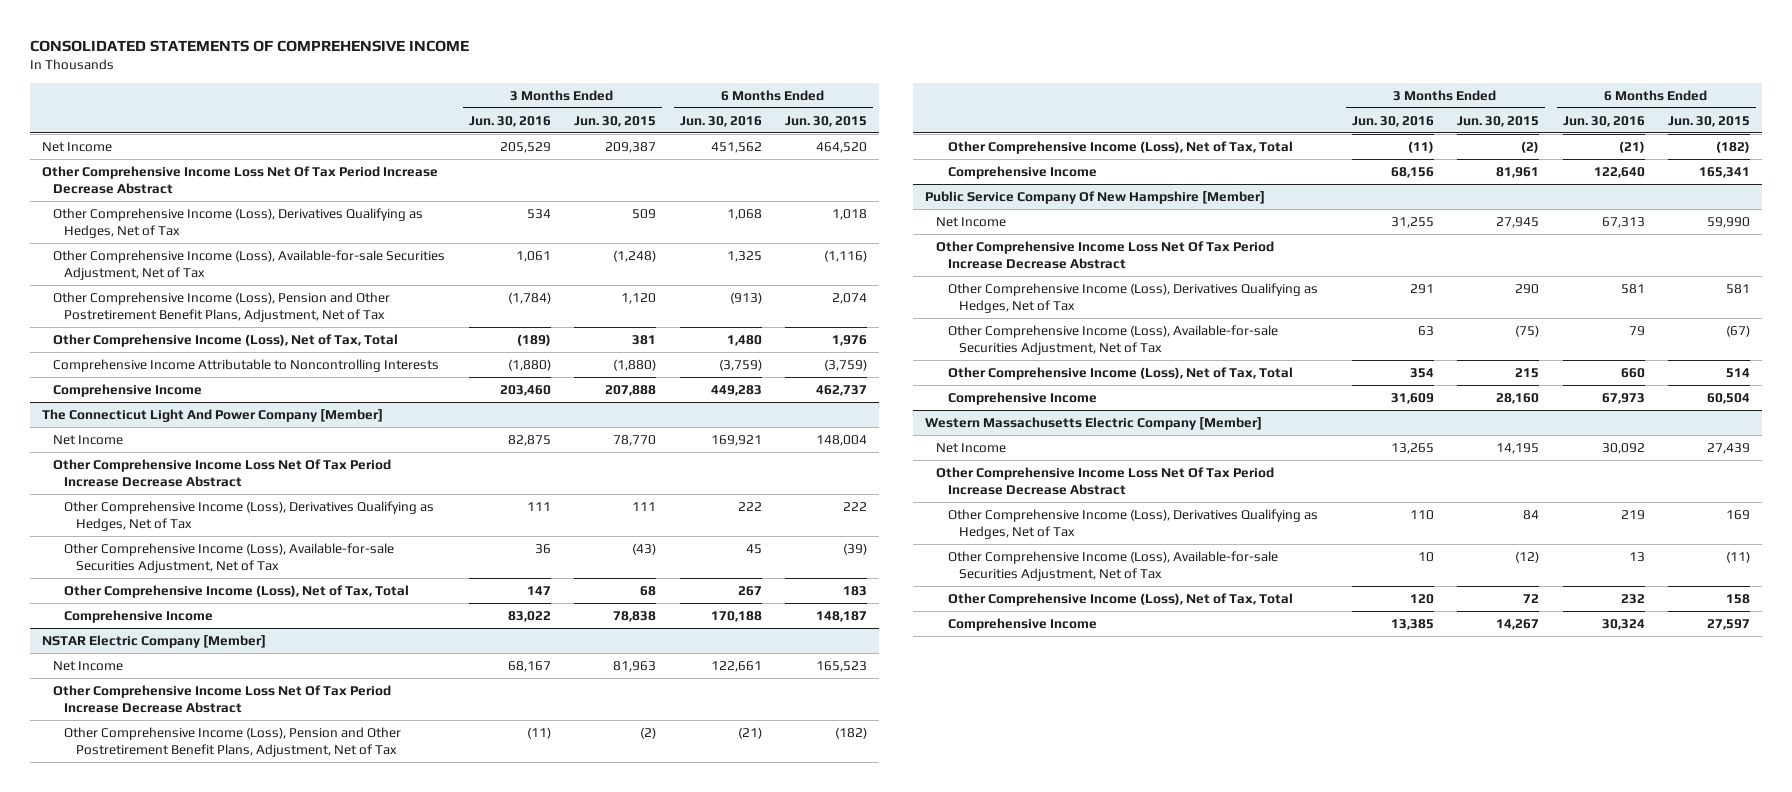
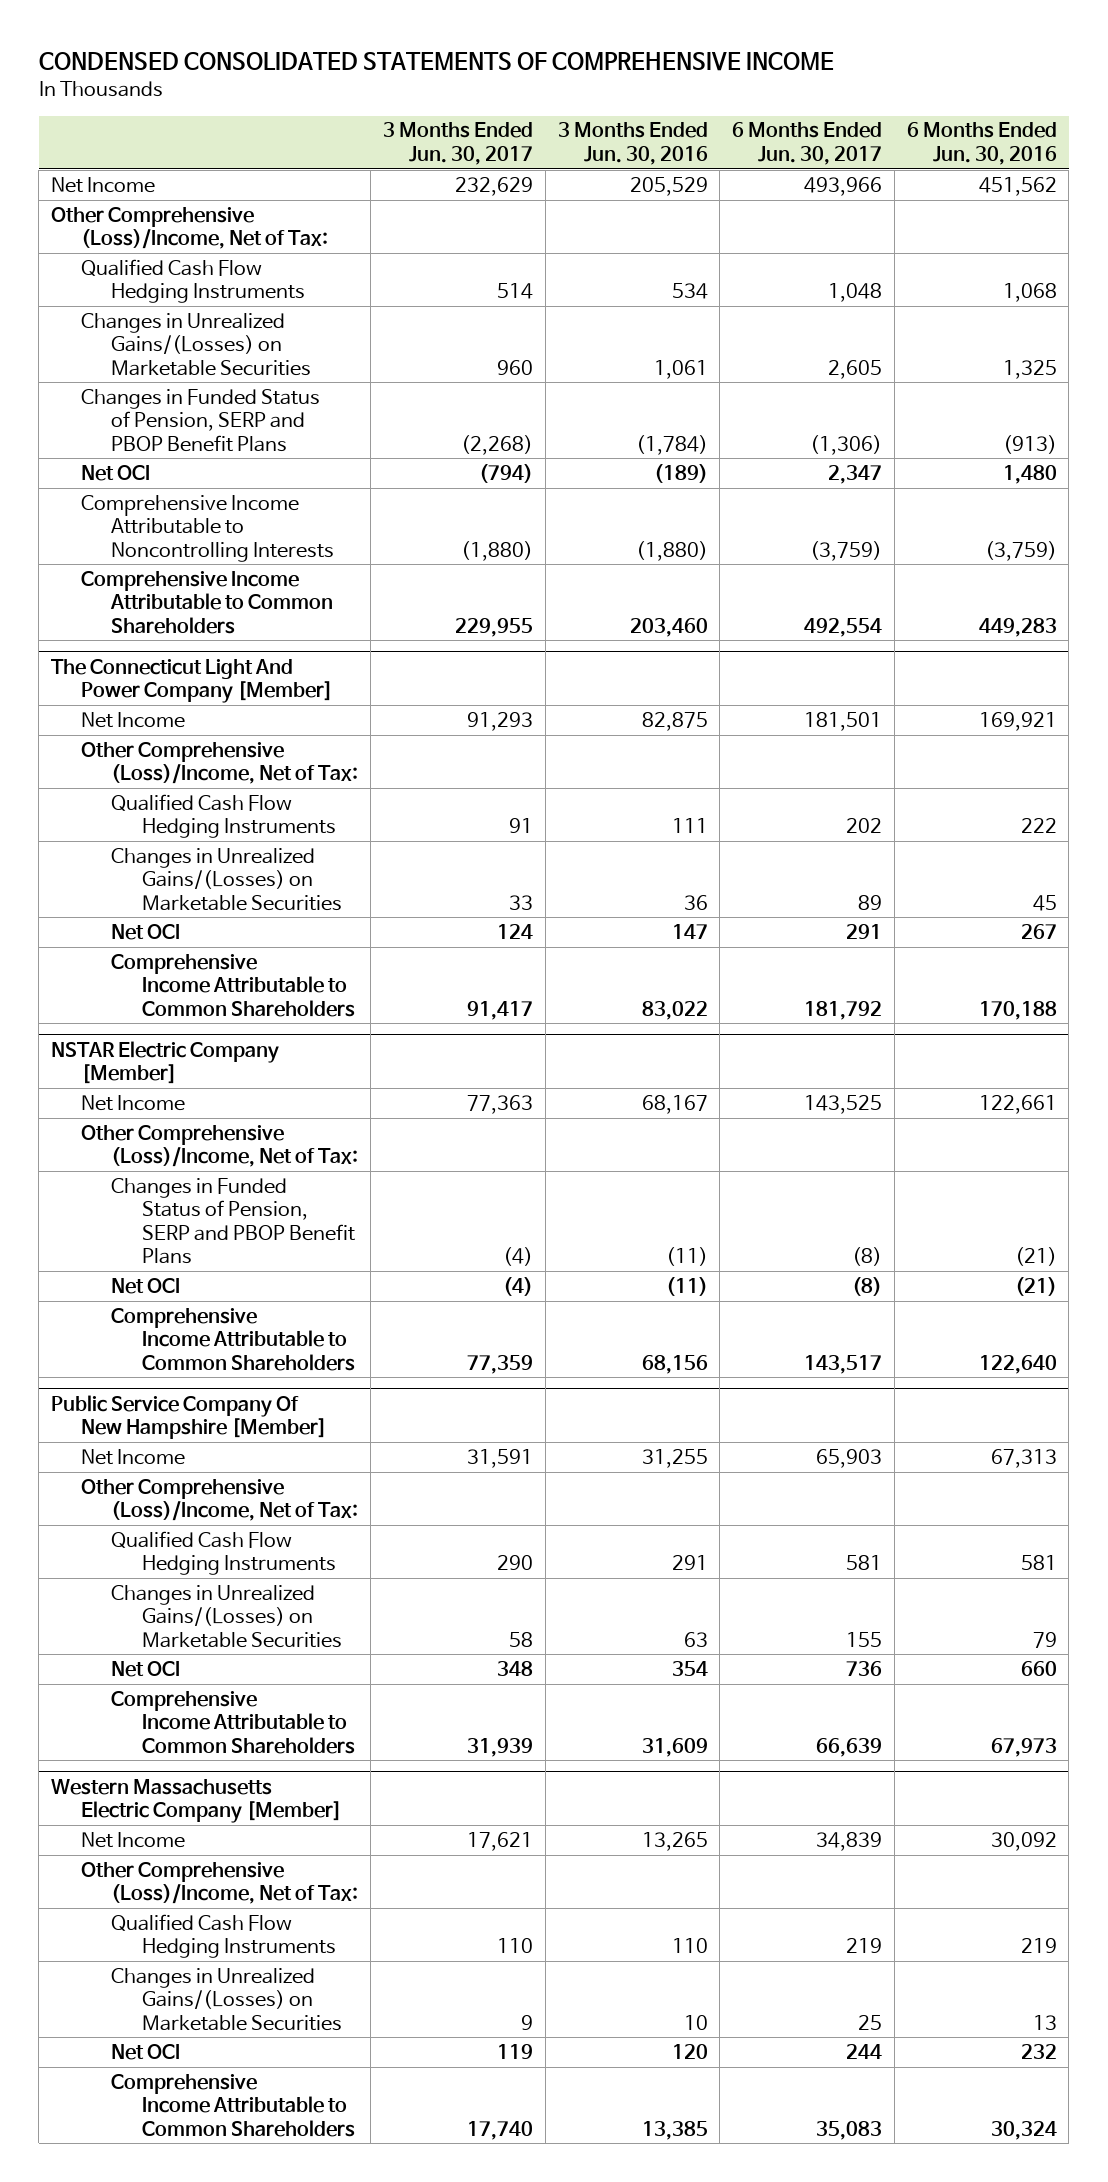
- CONSOLIDATED STATEMENTS OF COMPREHENSIVE INCOME
+ CONDENSED CONSOLIDATED STATEMENTS OF COMPREHENSIVE INCOME
- | 3 Months Ended Jun. 30, 2016 | 3 Months Ended Jun. 30, 2015 | 6 Months Ended Jun. 30, 2016 | 6 Months Ended Jun. 30, 2015
+ | 3 Months Ended Jun. 30, 2017 | 3 Months Ended Jun. 30, 2016 | 6 Months Ended Jun. 30, 2017 | 6 Months Ended Jun. 30, 2016
- Other Comprehensive Income Loss Net Of Tax Period Increase Decrease Abstract
- Other Comprehensive Income (Loss), Derivatives Qualifying as Hedges, Net of Tax | 534 | 509 | 1,068 | 1,018
- Other Comprehensive Income (Loss), Available-for-sale Securities Adjustment, Net of Tax | 1,061 | (1,248) | 1,325 | (1,116)
- Other Comprehensive Income (Loss), Pension and Other Postretirement Benefit Plans, Adjustment, Net of Tax | (1,784) | 1,120 | (913) | 2,074
- Other Comprehensive Income (Loss), Net of Tax, Total | (189) | 381 | 1,480 | 1,976
+ Other Comprehensive (Loss)/Income, Net of Tax:
+ Qualified Cash Flow Hedging Instruments | 514 | 534 | 1,048 | 1,068
+ Changes in Unrealized Gains/(Losses) on Marketable Securities | 960 | 1,061 | 2,605 | 1,325
+ Changes in Funded Status of Pension, SERP and PBOP Benefit Plans | (2,268) | (1,784) | (1,306) | (913)
+ Net OCI | (794) | (189) | 2,347 | 1,480
- Comprehensive Income | 203,460 | 207,888 | 449,283 | 462,737
+ Comprehensive Income Attributable to Common Shareholders | 229,955 | 203,460 | 492,554 | 449,283
@ The Connecticut Light And Power Company [Member]
- Other Comprehensive Income Loss Net Of Tax Period Increase Decrease Abstract
- Other Comprehensive Income (Loss), Derivatives Qualifying as Hedges, Net of Tax | 111 | 111 | 222 | 222
- Other Comprehensive Income (Loss), Available-for-sale Securities Adjustment, Net of Tax | 36 | (43) | 45 | (39)
- Other Comprehensive Income (Loss), Net of Tax, Total | 147 | 68 | 267 | 183
- Comprehensive Income | 83,022 | 78,838 | 170,188 | 148,187
+ Other Comprehensive (Loss)/Income, Net of Tax:
+ Qualified Cash Flow Hedging Instruments | 91 | 111 | 202 | 222
+ Changes in Unrealized Gains/(Losses) on Marketable Securities | 33 | 36 | 89 | 45
+ Net OCI | 124 | 147 | 291 | 267
+ Comprehensive Income Attributable to Common Shareholders | 91,417 | 83,022 | 181,792 | 170,188
@ NSTAR Electric Company [Member]
- Other Comprehensive Income Loss Net Of Tax Period Increase Decrease Abstract
- Other Comprehensive Income (Loss), Pension and Other Postretirement Benefit Plans, Adjustment, Net of Tax | (11) | (2) | (21) | (182)
- Other Comprehensive Income (Loss), Net of Tax, Total | (11) | (2) | (21) | (182)
- Comprehensive Income | 68,156 | 81,961 | 122,640 | 165,341
+ Other Comprehensive (Loss)/Income, Net of Tax:
+ Changes in Funded Status of Pension, SERP and PBOP Benefit Plans | (4) | (11) | (8) | (21)
+ Net OCI | (4) | (11) | (8) | (21)
+ Comprehensive Income Attributable to Common Shareholders | 77,359 | 68,156 | 143,517 | 122,640
@ Public Service Company Of New Hampshire [Member]
- Other Comprehensive Income Loss Net Of Tax Period Increase Decrease Abstract
- Other Comprehensive Income (Loss), Derivatives Qualifying as Hedges, Net of Tax | 291 | 290 | 581 | 581
- Other Comprehensive Income (Loss), Available-for-sale Securities Adjustment, Net of Tax | 63 | (75) | 79 | (67)
- Other Comprehensive Income (Loss), Net of Tax, Total | 354 | 215 | 660 | 514
- Comprehensive Income | 31,609 | 28,160 | 67,973 | 60,504
+ Other Comprehensive (Loss)/Income, Net of Tax:
+ Qualified Cash Flow Hedging Instruments | 290 | 291 | 581 | 581
+ Changes in Unrealized Gains/(Losses) on Marketable Securities | 58 | 63 | 155 | 79
+ Net OCI | 348 | 354 | 736 | 660
+ Comprehensive Income Attributable to Common Shareholders | 31,939 | 31,609 | 66,639 | 67,973
@ Western Massachusetts Electric Company [Member]
- Other Comprehensive Income Loss Net Of Tax Period Increase Decrease Abstract
- Other Comprehensive Income (Loss), Derivatives Qualifying as Hedges, Net of Tax | 110 | 84 | 219 | 169
- Other Comprehensive Income (Loss), Available-for-sale Securities Adjustment, Net of Tax | 10 | (12) | 13 | (11)
- Other Comprehensive Income (Loss), Net of Tax, Total | 120 | 72 | 232 | 158
- Comprehensive Income | 13,385 | 14,267 | 30,324 | 27,597
+ Other Comprehensive (Loss)/Income, Net of Tax:
+ Qualified Cash Flow Hedging Instruments | 110 | 110 | 219 | 219
+ Changes in Unrealized Gains/(Losses) on Marketable Securities | 9 | 10 | 25 | 13
+ Net OCI | 119 | 120 | 244 | 232
+ Comprehensive Income Attributable to Common Shareholders | 17,740 | 13,385 | 35,083 | 30,324

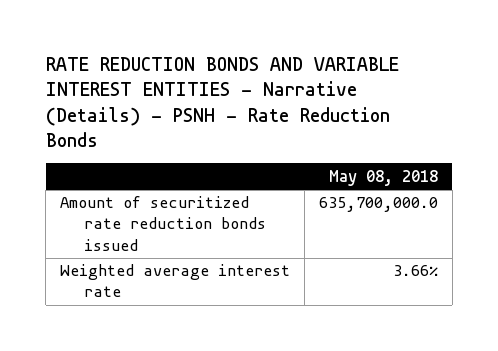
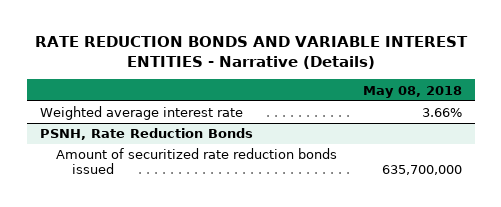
- RATE REDUCTION BONDS AND VARIABLE INTEREST ENTITIES - Narrative (Details) - PSNH - Rate Reduction Bonds
+ RATE REDUCTION BONDS AND VARIABLE INTEREST ENTITIES - Narrative (Details)
- Amount of securitized rate reduction bonds issued | 635,700,000.0
+ PSNH, Rate Reduction Bonds
+ Amount of securitized rate reduction bonds issued | 635,700,000

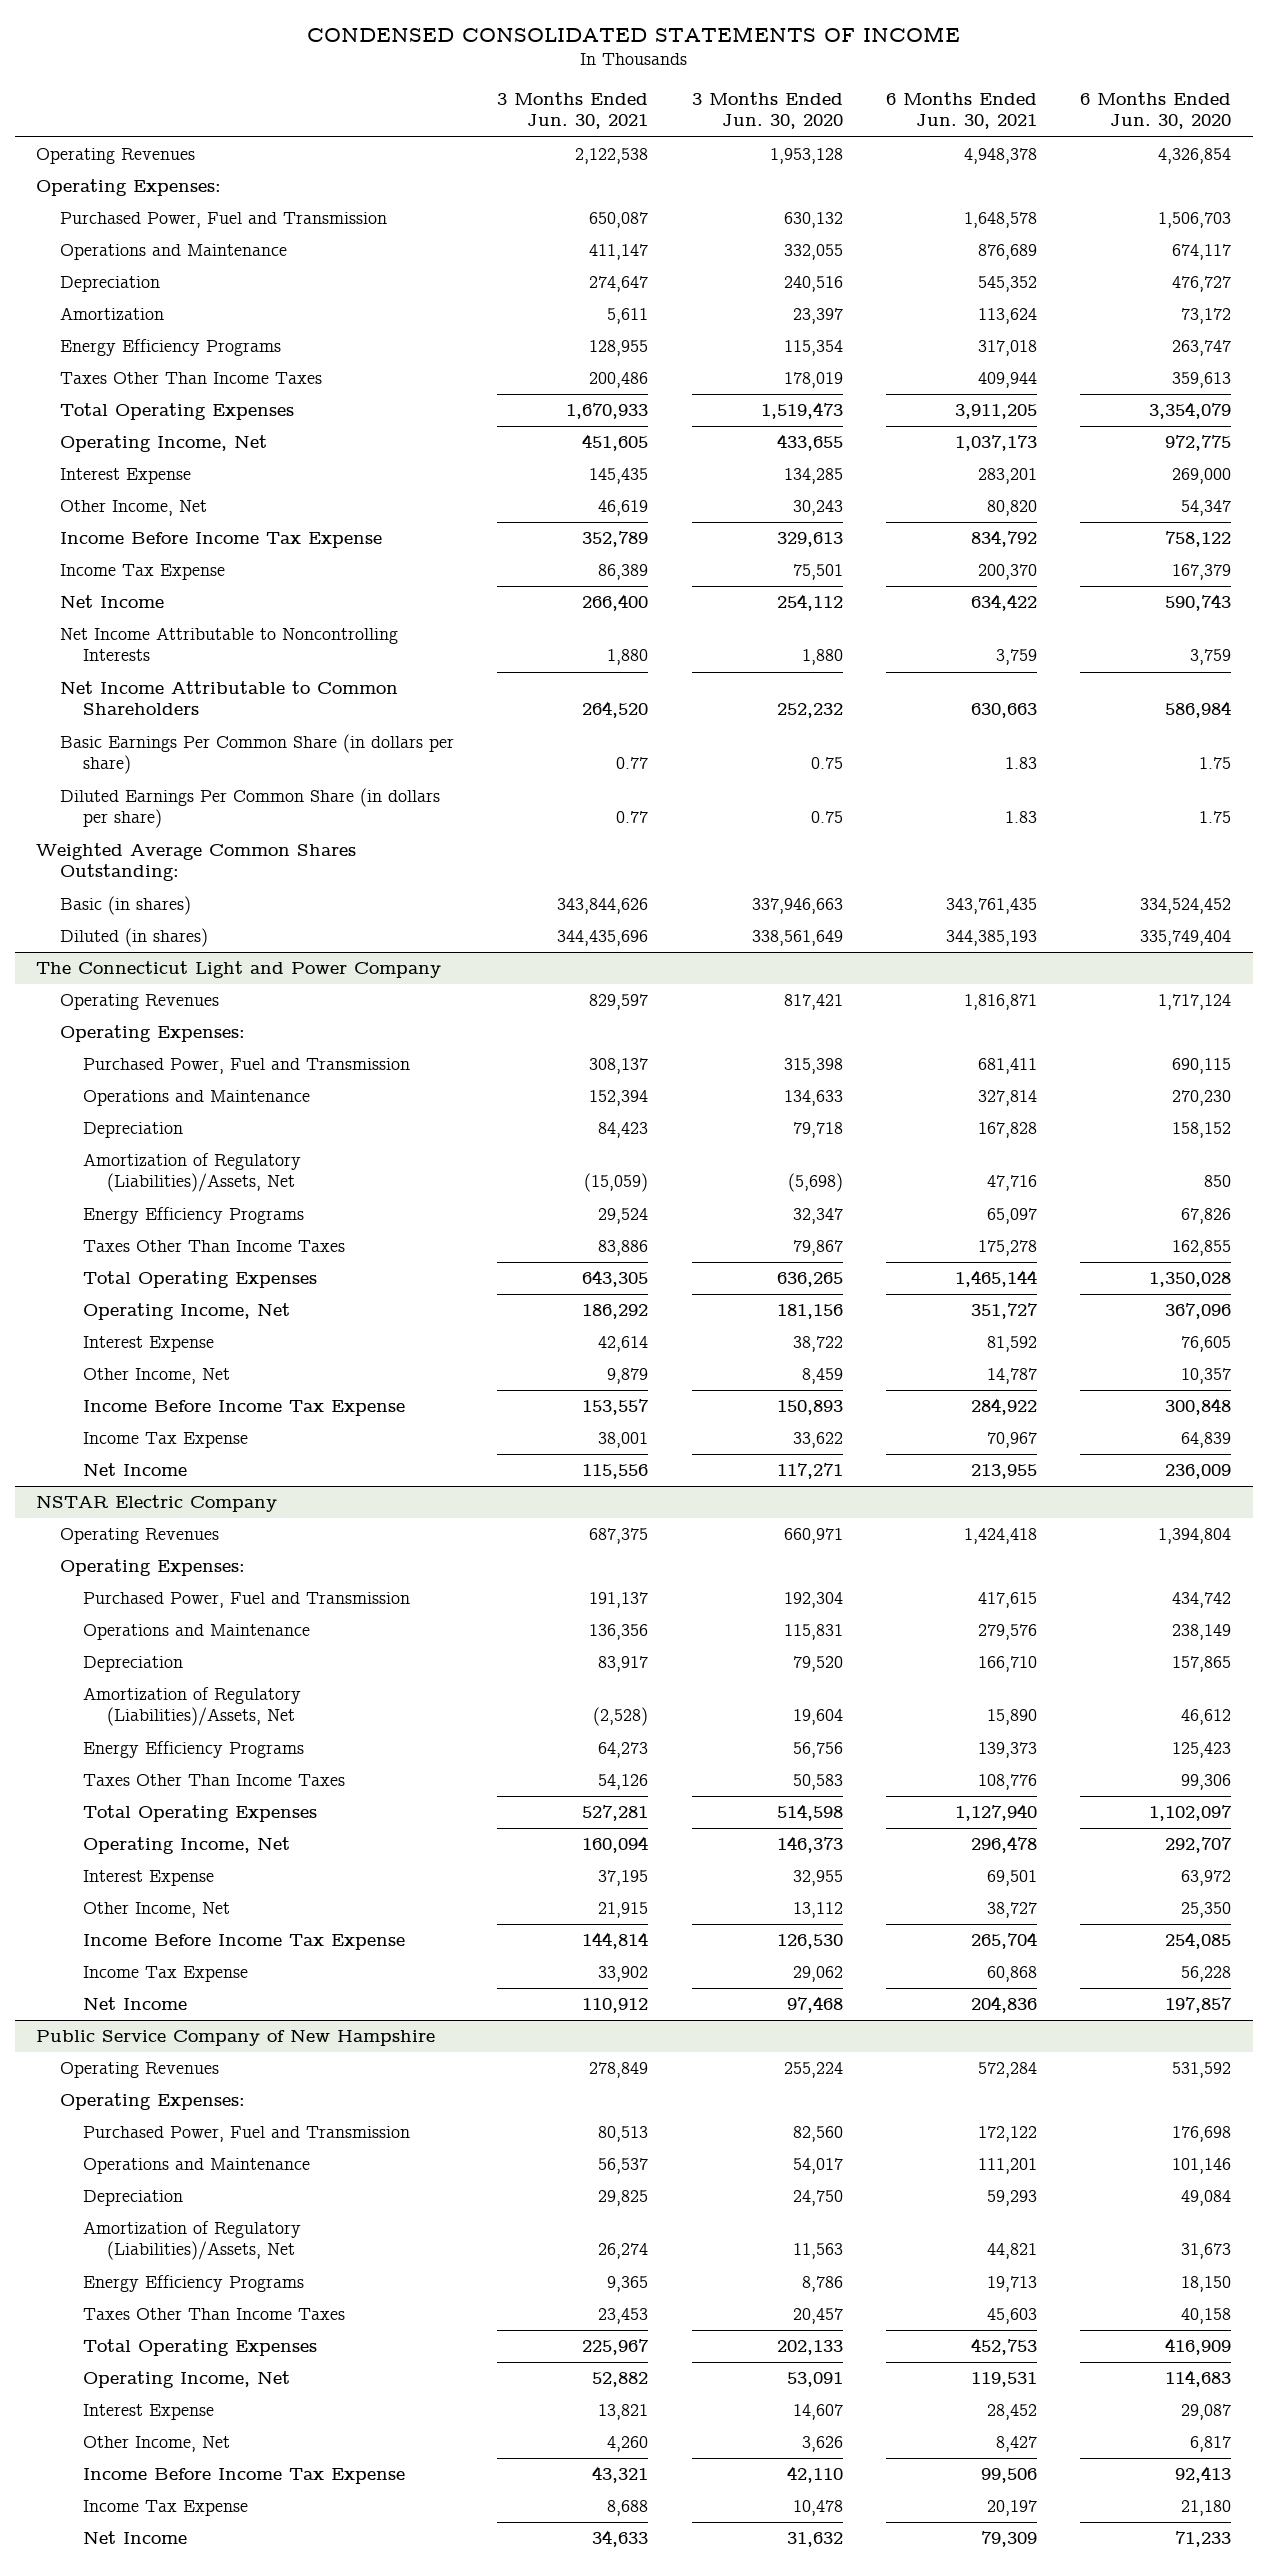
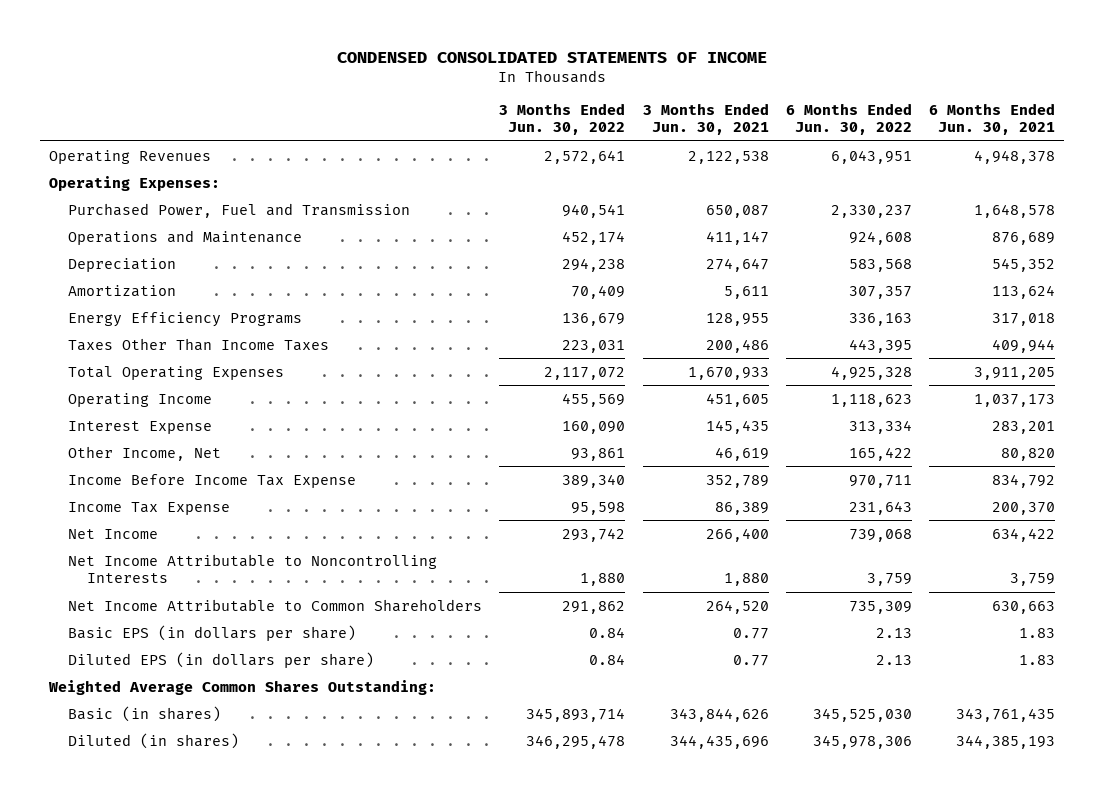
- | 3 Months Ended Jun. 30, 2021 | 3 Months Ended Jun. 30, 2020 | 6 Months Ended Jun. 30, 2021 | 6 Months Ended Jun. 30, 2020
+ | 3 Months Ended Jun. 30, 2022 | 3 Months Ended Jun. 30, 2021 | 6 Months Ended Jun. 30, 2022 | 6 Months Ended Jun. 30, 2021
- Operating Income, Net | 451,605 | 433,655 | 1,037,173 | 972,775
+ Operating Income | 455,569 | 451,605 | 1,118,623 | 1,037,173
- Basic Earnings Per Common Share (in dollars per share) | 0.77 | 0.75 | 1.83 | 1.75
- Diluted Earnings Per Common Share (in dollars per share) | 0.77 | 0.75 | 1.83 | 1.75
+ Basic EPS (in dollars per share) | 0.84 | 0.77 | 2.13 | 1.83
+ Diluted EPS (in dollars per share) | 0.84 | 0.77 | 2.13 | 1.83
- The Connecticut Light and Power Company
- Operating Revenues | 829,597 | 817,421 | 1,816,871 | 1,717,124
- Operating Expenses:
- Purchased Power, Fuel and Transmission | 308,137 | 315,398 | 681,411 | 690,115
- Operations and Maintenance | 152,394 | 134,633 | 327,814 | 270,230
- Depreciation | 84,423 | 79,718 | 167,828 | 158,152
- Amortization of Regulatory (Liabilities)/Assets, Net | (15,059) | (5,698) | 47,716 | 850
- Energy Efficiency Programs | 29,524 | 32,347 | 65,097 | 67,826
- Taxes Other Than Income Taxes | 83,886 | 79,867 | 175,278 | 162,855
- Total Operating Expenses | 643,305 | 636,265 | 1,465,144 | 1,350,028
- Operating Income, Net | 186,292 | 181,156 | 351,727 | 367,096
- Interest Expense | 42,614 | 38,722 | 81,592 | 76,605
- Other Income, Net | 9,879 | 8,459 | 14,787 | 10,357
- Income Before Income Tax Expense | 153,557 | 150,893 | 284,922 | 300,848
- Income Tax Expense | 38,001 | 33,622 | 70,967 | 64,839
- Net Income | 115,556 | 117,271 | 213,955 | 236,009
- NSTAR Electric Company
- Operating Revenues | 687,375 | 660,971 | 1,424,418 | 1,394,804
- Operating Expenses:
- Purchased Power, Fuel and Transmission | 191,137 | 192,304 | 417,615 | 434,742
- Operations and Maintenance | 136,356 | 115,831 | 279,576 | 238,149
- Depreciation | 83,917 | 79,520 | 166,710 | 157,865
- Amortization of Regulatory (Liabilities)/Assets, Net | (2,528) | 19,604 | 15,890 | 46,612
- Energy Efficiency Programs | 64,273 | 56,756 | 139,373 | 125,423
- Taxes Other Than Income Taxes | 54,126 | 50,583 | 108,776 | 99,306
- Total Operating Expenses | 527,281 | 514,598 | 1,127,940 | 1,102,097
- Operating Income, Net | 160,094 | 146,373 | 296,478 | 292,707
- Interest Expense | 37,195 | 32,955 | 69,501 | 63,972
- Other Income, Net | 21,915 | 13,112 | 38,727 | 25,350
- Income Before Income Tax Expense | 144,814 | 126,530 | 265,704 | 254,085
- Income Tax Expense | 33,902 | 29,062 | 60,868 | 56,228
- Net Income | 110,912 | 97,468 | 204,836 | 197,857
- Public Service Company of New Hampshire
- Operating Revenues | 278,849 | 255,224 | 572,284 | 531,592
- Operating Expenses:
- Purchased Power, Fuel and Transmission | 80,513 | 82,560 | 172,122 | 176,698
- Operations and Maintenance | 56,537 | 54,017 | 111,201 | 101,146
- Depreciation | 29,825 | 24,750 | 59,293 | 49,084
- Amortization of Regulatory (Liabilities)/Assets, Net | 26,274 | 11,563 | 44,821 | 31,673
- Energy Efficiency Programs | 9,365 | 8,786 | 19,713 | 18,150
- Taxes Other Than Income Taxes | 23,453 | 20,457 | 45,603 | 40,158
- Total Operating Expenses | 225,967 | 202,133 | 452,753 | 416,909
- Operating Income, Net | 52,882 | 53,091 | 119,531 | 114,683
- Interest Expense | 13,821 | 14,607 | 28,452 | 29,087
- Other Income, Net | 4,260 | 3,626 | 8,427 | 6,817
- Income Before Income Tax Expense | 43,321 | 42,110 | 99,506 | 92,413
- Income Tax Expense | 8,688 | 10,478 | 20,197 | 21,180
- Net Income | 34,633 | 31,632 | 79,309 | 71,233

